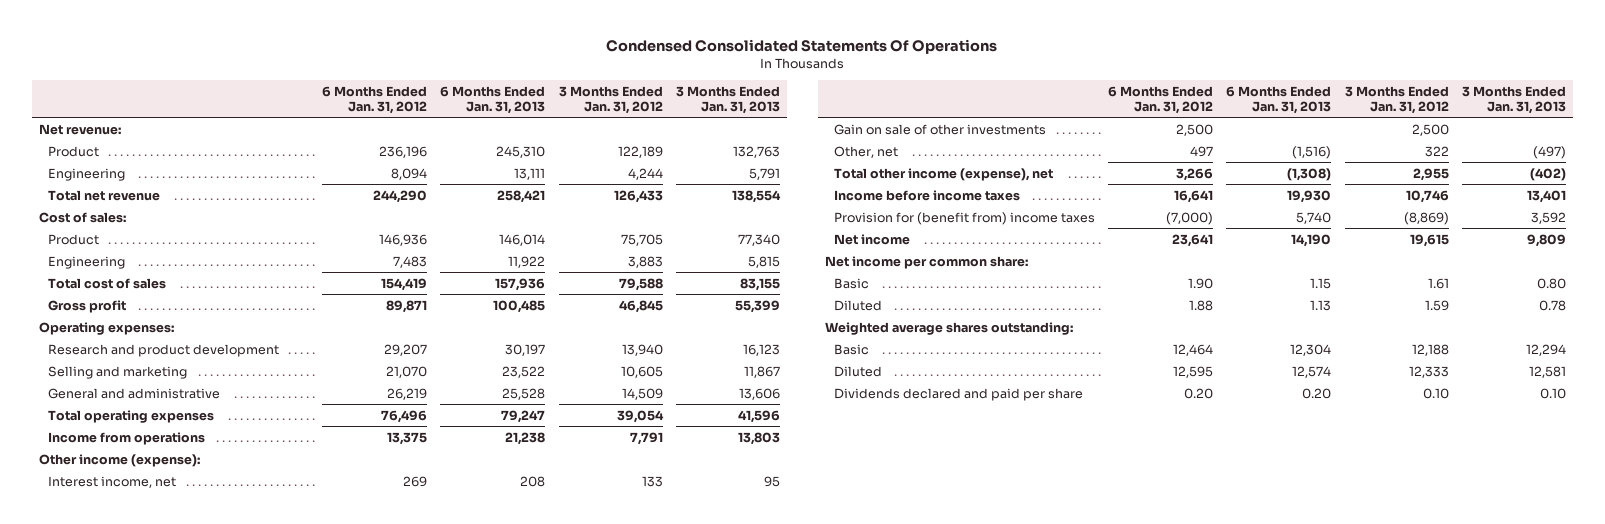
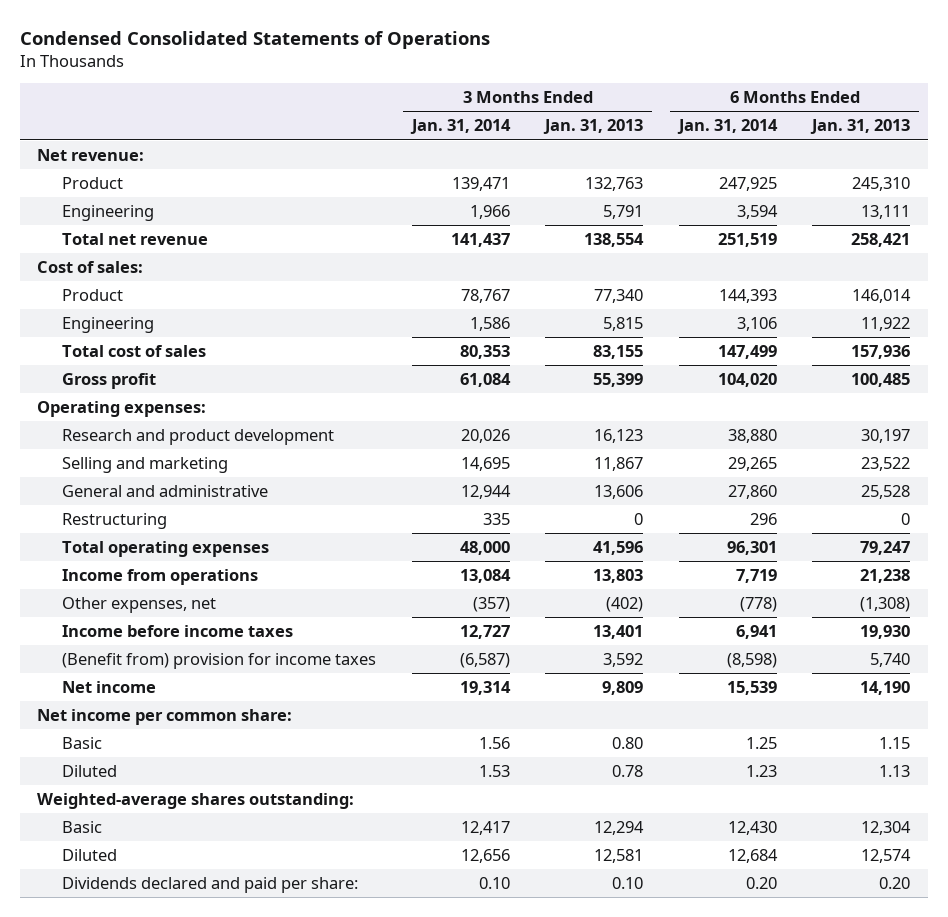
- Condensed Consolidated Statements Of Operations
+ Condensed Consolidated Statements of Operations
- | 6 Months Ended Jan. 31, 2012 | 6 Months Ended Jan. 31, 2013 | 3 Months Ended Jan. 31, 2012 | 3 Months Ended Jan. 31, 2013
+ | 3 Months Ended Jan. 31, 2014 | 3 Months Ended Jan. 31, 2013 | 6 Months Ended Jan. 31, 2014 | 6 Months Ended Jan. 31, 2013
+ Restructuring | 335 | 0 | 296 | 0
- Other income (expense):
- Interest income, net | 269 | 208 | 133 | 95
- Gain on sale of other investments | 2,500 | | 2,500 |
- Other, net | 497 | (1,516) | 322 | (497)
- Total other income (expense), net | 3,266 | (1,308) | 2,955 | (402)
+ Other expenses, net | (357) | (402) | (778) | (1,308)
- Provision for (benefit from) income taxes | (7,000) | 5,740 | (8,869) | 3,592
+ (Benefit from) provision for income taxes | (6,587) | 3,592 | (8,598) | 5,740
- Weighted average shares outstanding:
+ Weighted-average shares outstanding:
- Dividends declared and paid per share | 0.20 | 0.20 | 0.10 | 0.10
+ Dividends declared and paid per share: | 0.10 | 0.10 | 0.20 | 0.20

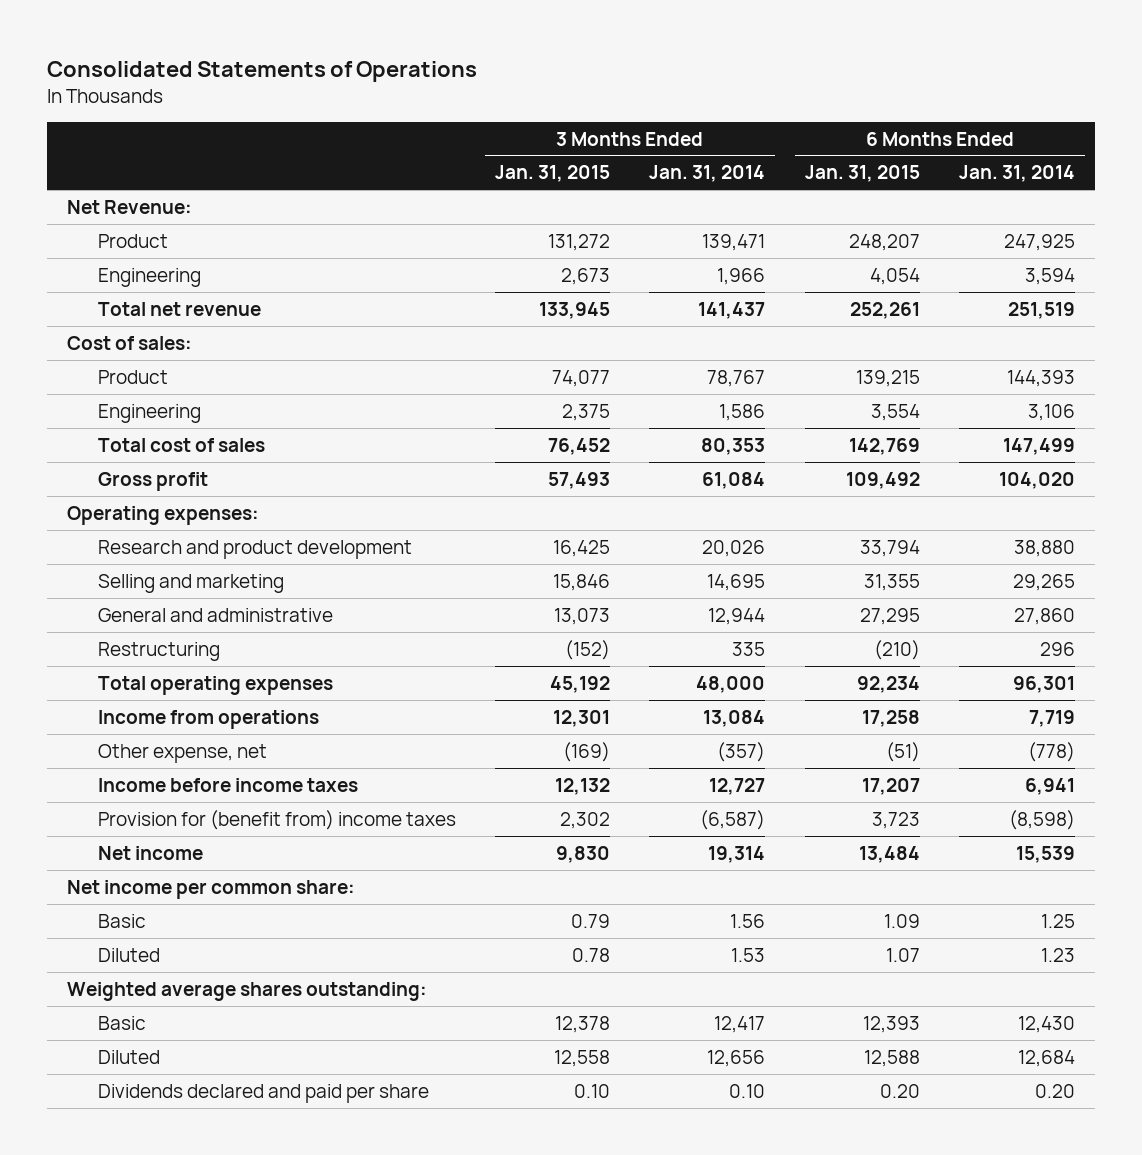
- Condensed Consolidated Statements of Operations
+ Consolidated Statements of Operations
- | 3 Months Ended Jan. 31, 2014 | 3 Months Ended Jan. 31, 2013 | 6 Months Ended Jan. 31, 2014 | 6 Months Ended Jan. 31, 2013
+ | 3 Months Ended Jan. 31, 2015 | 3 Months Ended Jan. 31, 2014 | 6 Months Ended Jan. 31, 2015 | 6 Months Ended Jan. 31, 2014
- Net revenue:
+ Net Revenue:
- Other expenses, net | (357) | (402) | (778) | (1,308)
+ Other expense, net | (169) | (357) | (51) | (778)
- (Benefit from) provision for income taxes | (6,587) | 3,592 | (8,598) | 5,740
+ Provision for (benefit from) income taxes | 2,302 | (6,587) | 3,723 | (8,598)
- Weighted-average shares outstanding:
+ Weighted average shares outstanding:
- Dividends declared and paid per share: | 0.10 | 0.10 | 0.20 | 0.20
+ Dividends declared and paid per share | 0.10 | 0.10 | 0.20 | 0.20

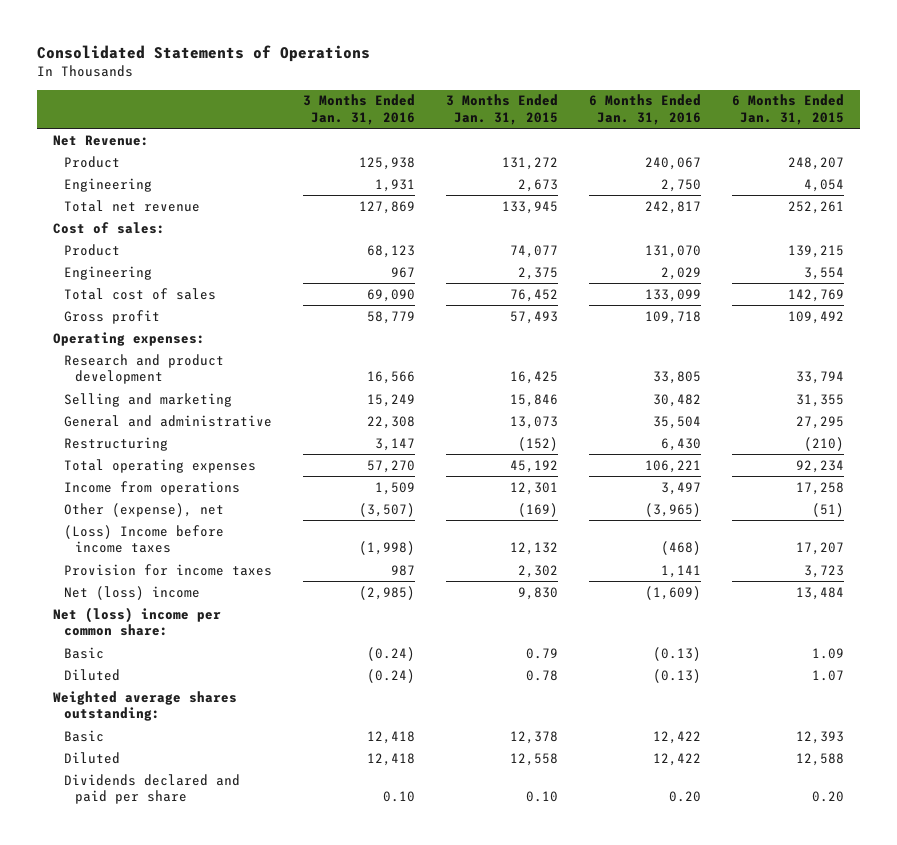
- | 3 Months Ended Jan. 31, 2015 | 3 Months Ended Jan. 31, 2014 | 6 Months Ended Jan. 31, 2015 | 6 Months Ended Jan. 31, 2014
+ | 3 Months Ended Jan. 31, 2016 | 3 Months Ended Jan. 31, 2015 | 6 Months Ended Jan. 31, 2016 | 6 Months Ended Jan. 31, 2015
- Other expense, net | (169) | (357) | (51) | (778)
- Income before income taxes | 12,132 | 12,727 | 17,207 | 6,941
- Provision for (benefit from) income taxes | 2,302 | (6,587) | 3,723 | (8,598)
- Net income | 9,830 | 19,314 | 13,484 | 15,539
- Net income per common share:
+ Other (expense), net | (3,507) | (169) | (3,965) | (51)
+ (Loss) Income before income taxes | (1,998) | 12,132 | (468) | 17,207
+ Provision for income taxes | 987 | 2,302 | 1,141 | 3,723
+ Net (loss) income | (2,985) | 9,830 | (1,609) | 13,484
+ Net (loss) income per common share:

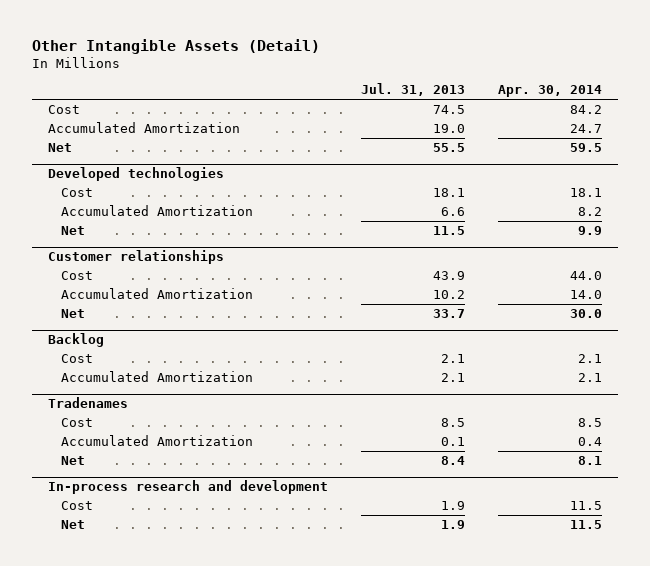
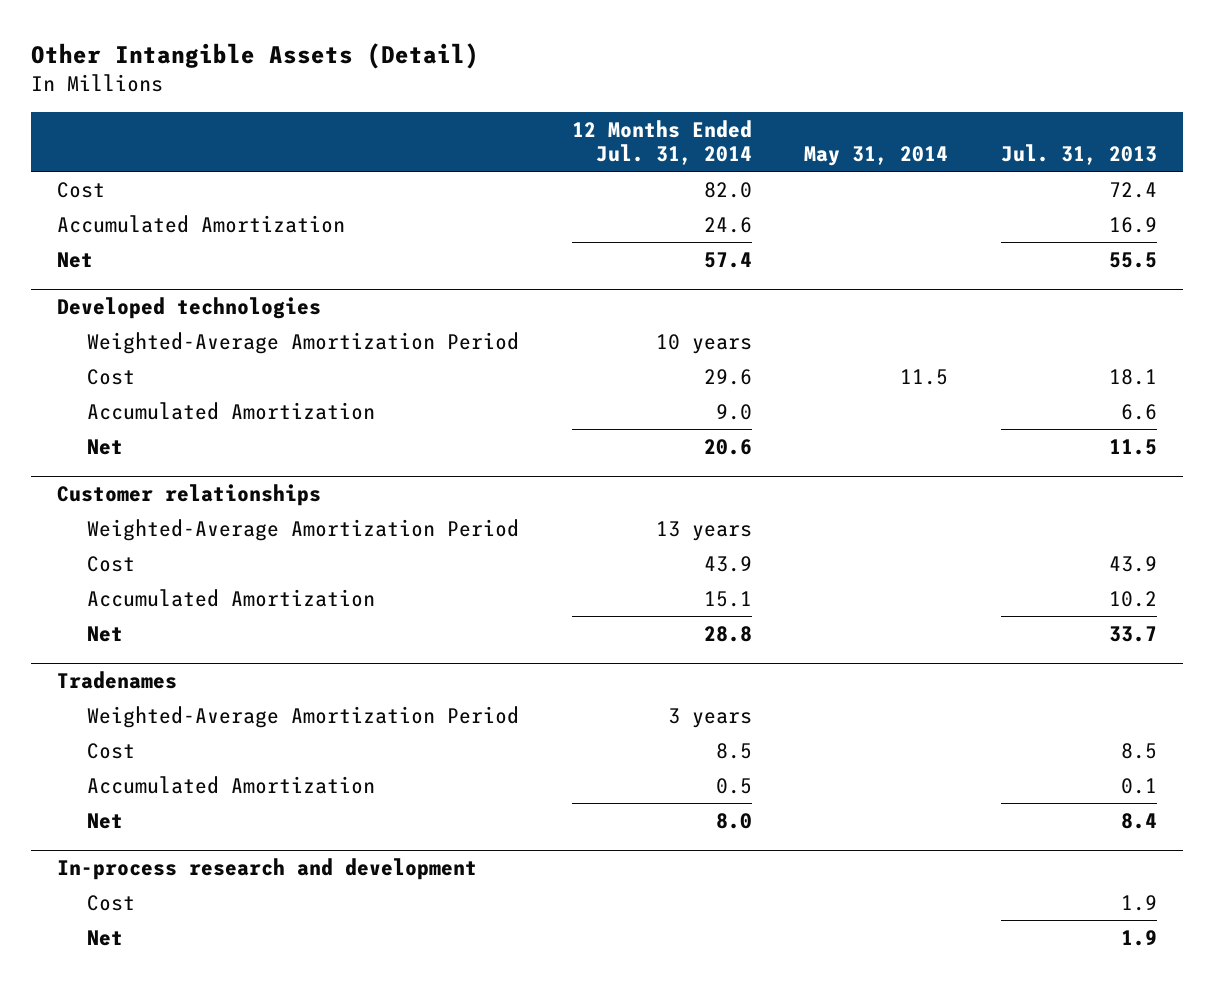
- | Jul. 31, 2013 | Apr. 30, 2014
+ | 12 Months Ended Jul. 31, 2014 | May 31, 2014 | Jul. 31, 2013
- Cost | 74.5 | 84.2
- Accumulated Amortization | 19.0 | 24.7
+ Cost | 82.0 | | 72.4
+ Accumulated Amortization | 24.6 | | 16.9
@ Developed technologies
+ Weighted-Average Amortization Period | 10 years | |
@ Customer relationships
+ Weighted-Average Amortization Period | 13 years | |
- Backlog
- Cost | 2.1 | 2.1
- Accumulated Amortization | 2.1 | 2.1
@ Tradenames
+ Weighted-Average Amortization Period | 3 years | |

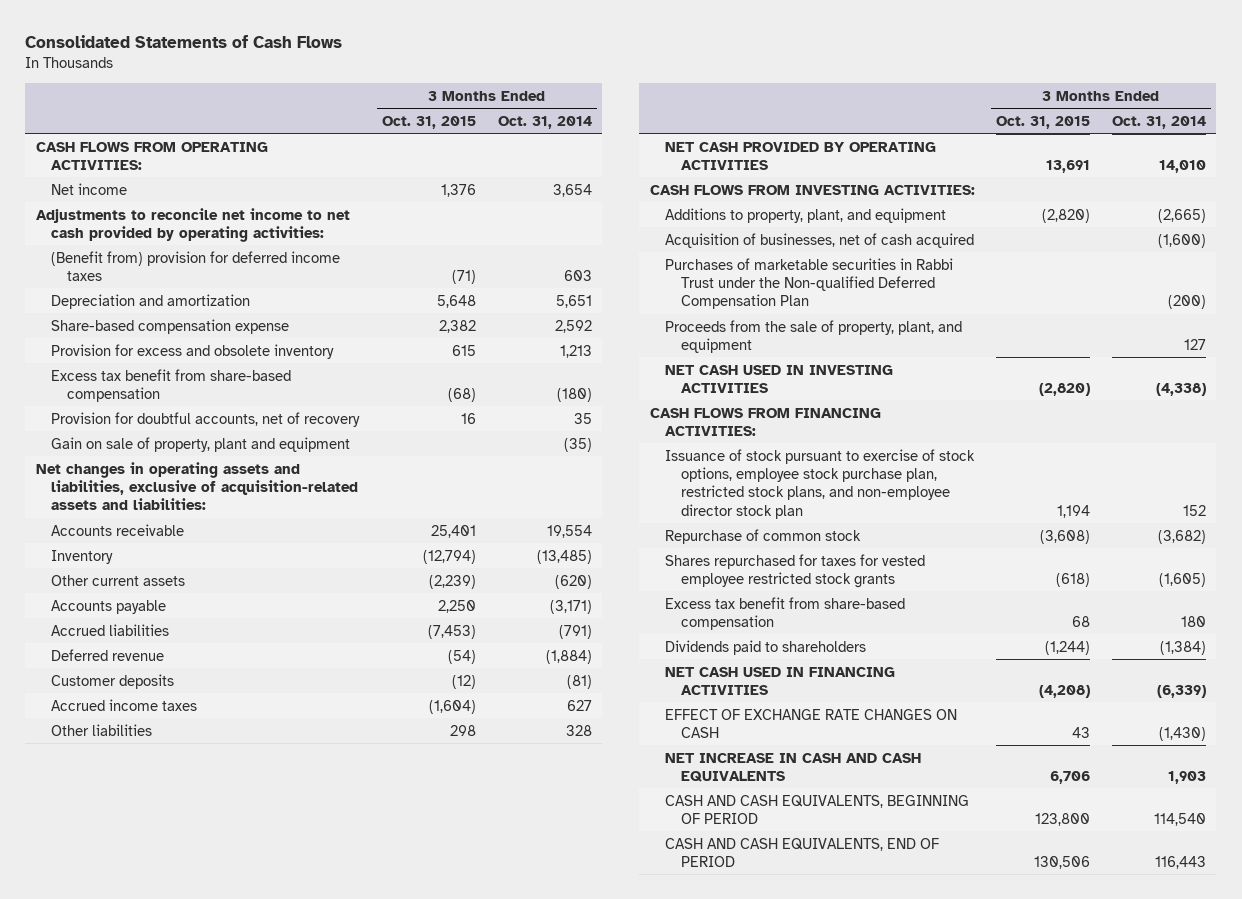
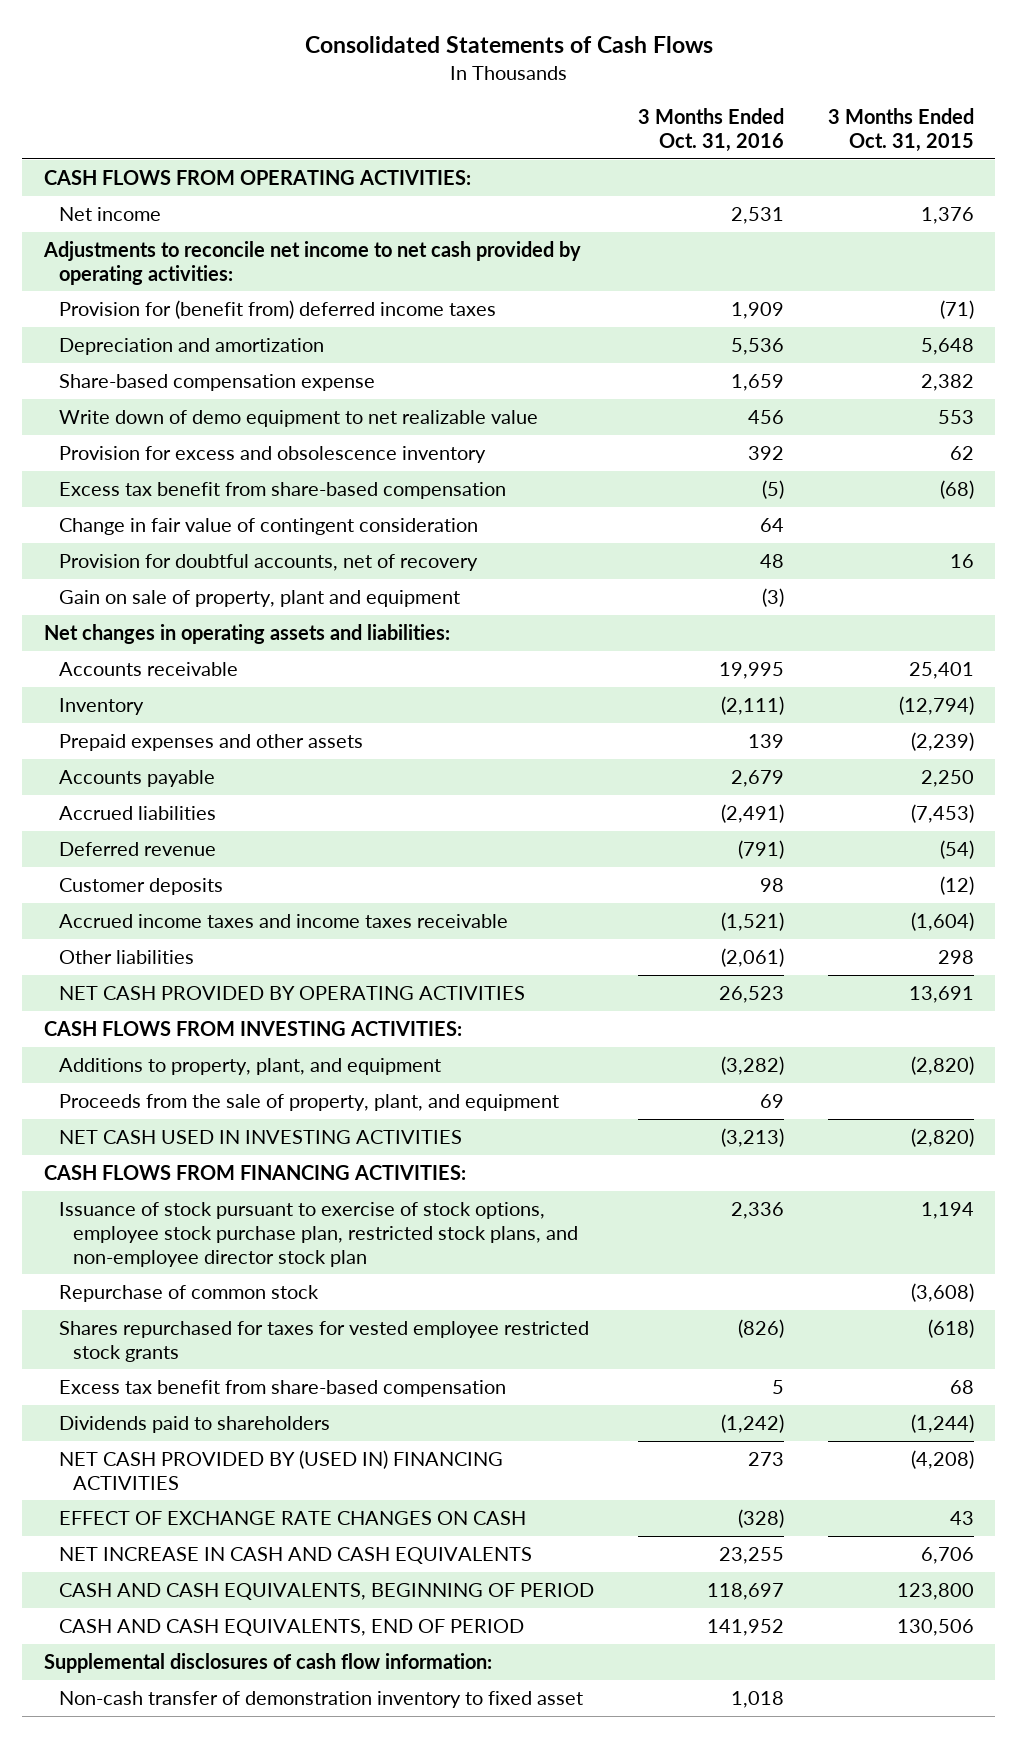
- | 3 Months Ended Oct. 31, 2015 | 3 Months Ended Oct. 31, 2014
+ | 3 Months Ended Oct. 31, 2016 | 3 Months Ended Oct. 31, 2015
- (Benefit from) provision for deferred income taxes | (71) | 603
+ Provision for (benefit from) deferred income taxes | 1,909 | (71)
- Provision for excess and obsolete inventory | 615 | 1,213
+ Write down of demo equipment to net realizable value | 456 | 553
+ Provision for excess and obsolescence inventory | 392 | 62
+ Change in fair value of contingent consideration | 64 |
- Net changes in operating assets and liabilities, exclusive of acquisition-related assets and liabilities:
+ Net changes in operating assets and liabilities:
- Other current assets | (2,239) | (620)
+ Prepaid expenses and other assets | 139 | (2,239)
- Accrued income taxes | (1,604) | 627
+ Accrued income taxes and income taxes receivable | (1,521) | (1,604)
- Acquisition of businesses, net of cash acquired | | (1,600)
- Purchases of marketable securities in Rabbi Trust under the Non-qualified Deferred Compensation Plan | | (200)
- NET CASH USED IN FINANCING ACTIVITIES | (4,208) | (6,339)
+ NET CASH PROVIDED BY (USED IN) FINANCING ACTIVITIES | 273 | (4,208)
+ Supplemental disclosures of cash flow information:
+ Non-cash transfer of demonstration inventory to fixed asset | 1,018 |

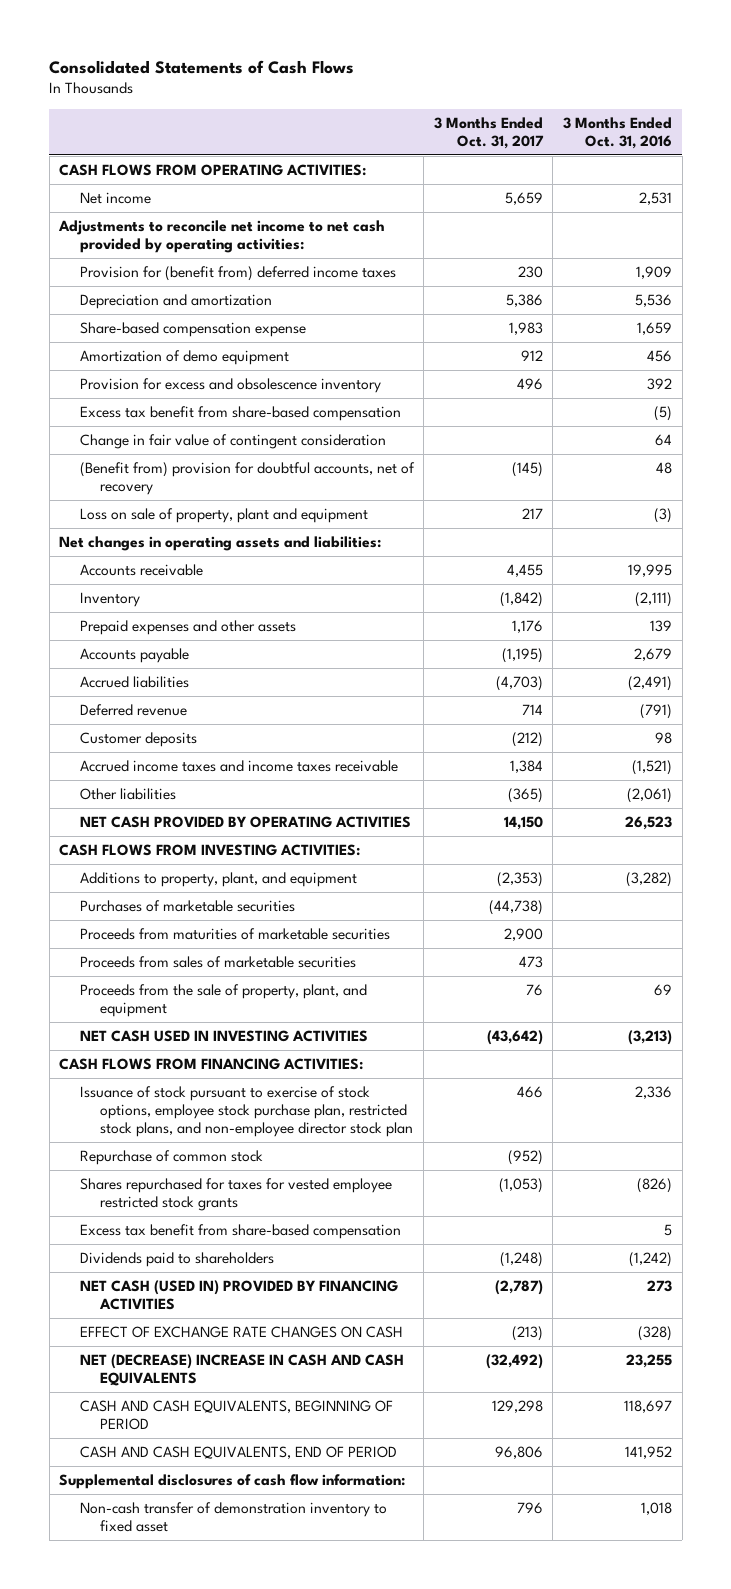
- | 3 Months Ended Oct. 31, 2016 | 3 Months Ended Oct. 31, 2015
+ | 3 Months Ended Oct. 31, 2017 | 3 Months Ended Oct. 31, 2016
- Write down of demo equipment to net realizable value | 456 | 553
+ Amortization of demo equipment | 912 | 456
- Provision for doubtful accounts, net of recovery | 48 | 16
- Gain on sale of property, plant and equipment | (3) |
+ (Benefit from) provision for doubtful accounts, net of recovery | (145) | 48
+ Loss on sale of property, plant and equipment | 217 | (3)
+ Purchases of marketable securities | (44,738) |
+ Proceeds from maturities of marketable securities | 2,900 |
+ Proceeds from sales of marketable securities | 473 |
- NET CASH PROVIDED BY (USED IN) FINANCING ACTIVITIES | 273 | (4,208)
+ NET CASH (USED IN) PROVIDED BY FINANCING ACTIVITIES | (2,787) | 273
- NET INCREASE IN CASH AND CASH EQUIVALENTS | 23,255 | 6,706
+ NET (DECREASE) INCREASE IN CASH AND CASH EQUIVALENTS | (32,492) | 23,255

